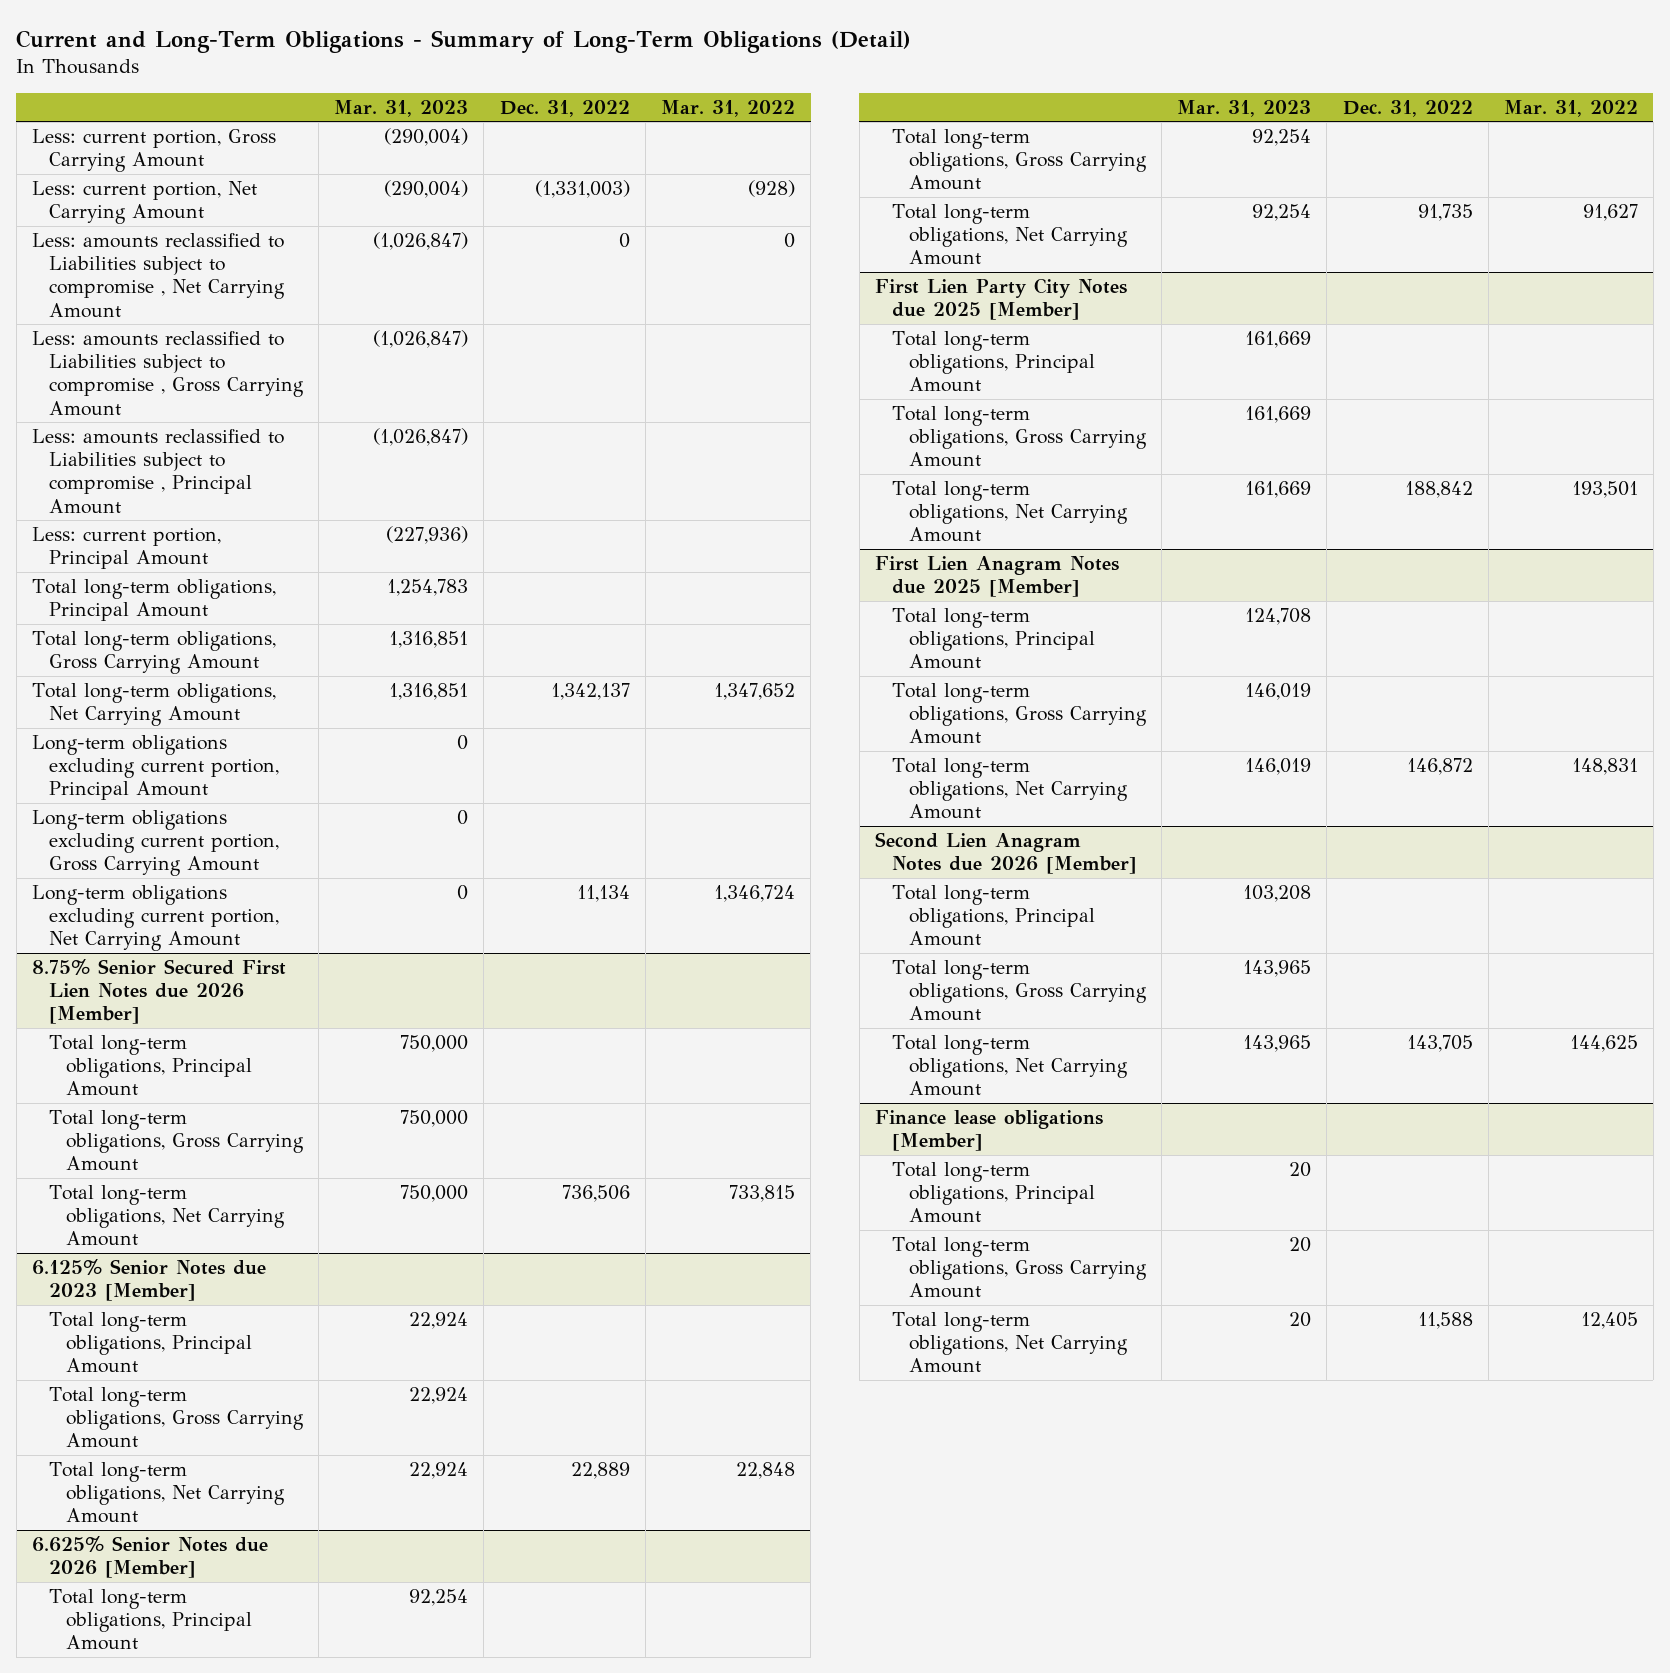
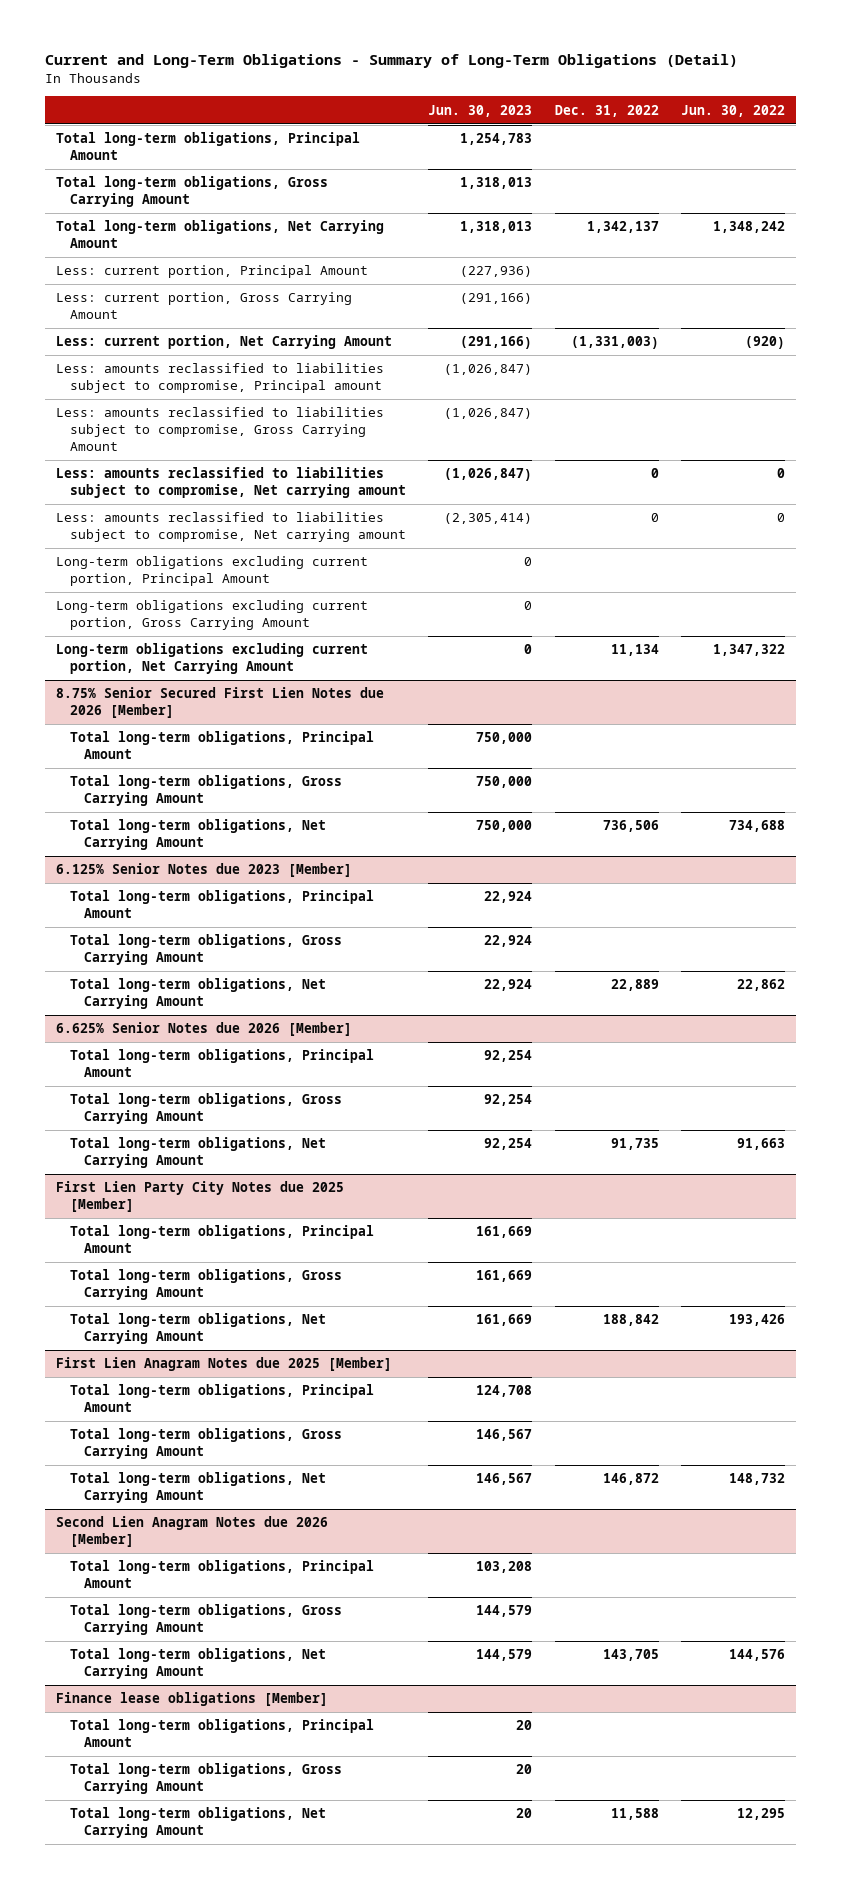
- | Mar. 31, 2023 | Dec. 31, 2022 | Mar. 31, 2022
+ | Jun. 30, 2023 | Dec. 31, 2022 | Jun. 30, 2022
- Less: amounts reclassified to Liabilities subject to compromise , Net Carrying Amount | (1,026,847) | 0 | 0
- Less: amounts reclassified to Liabilities subject to compromise , Gross Carrying Amount | (1,026,847) | |
- Less: amounts reclassified to Liabilities subject to compromise , Principal Amount | (1,026,847) | |
moved down: Less: current portion, Principal Amount | (227,936) | |
moved down: Less: current portion, Gross Carrying Amount | (291,166) | |
moved down: Less: current portion, Net Carrying Amount | (291,166) | (1,331,003) | (920)
+ Less: amounts reclassified to liabilities subject to compromise, Principal amount | (1,026,847) | |
+ Less: amounts reclassified to liabilities subject to compromise, Gross Carrying Amount | (1,026,847) | |
+ Less: amounts reclassified to liabilities subject to compromise, Net carrying amount | (1,026,847) | 0 | 0
+ Less: amounts reclassified to liabilities subject to compromise, Net carrying amount | (2,305,414) | 0 | 0

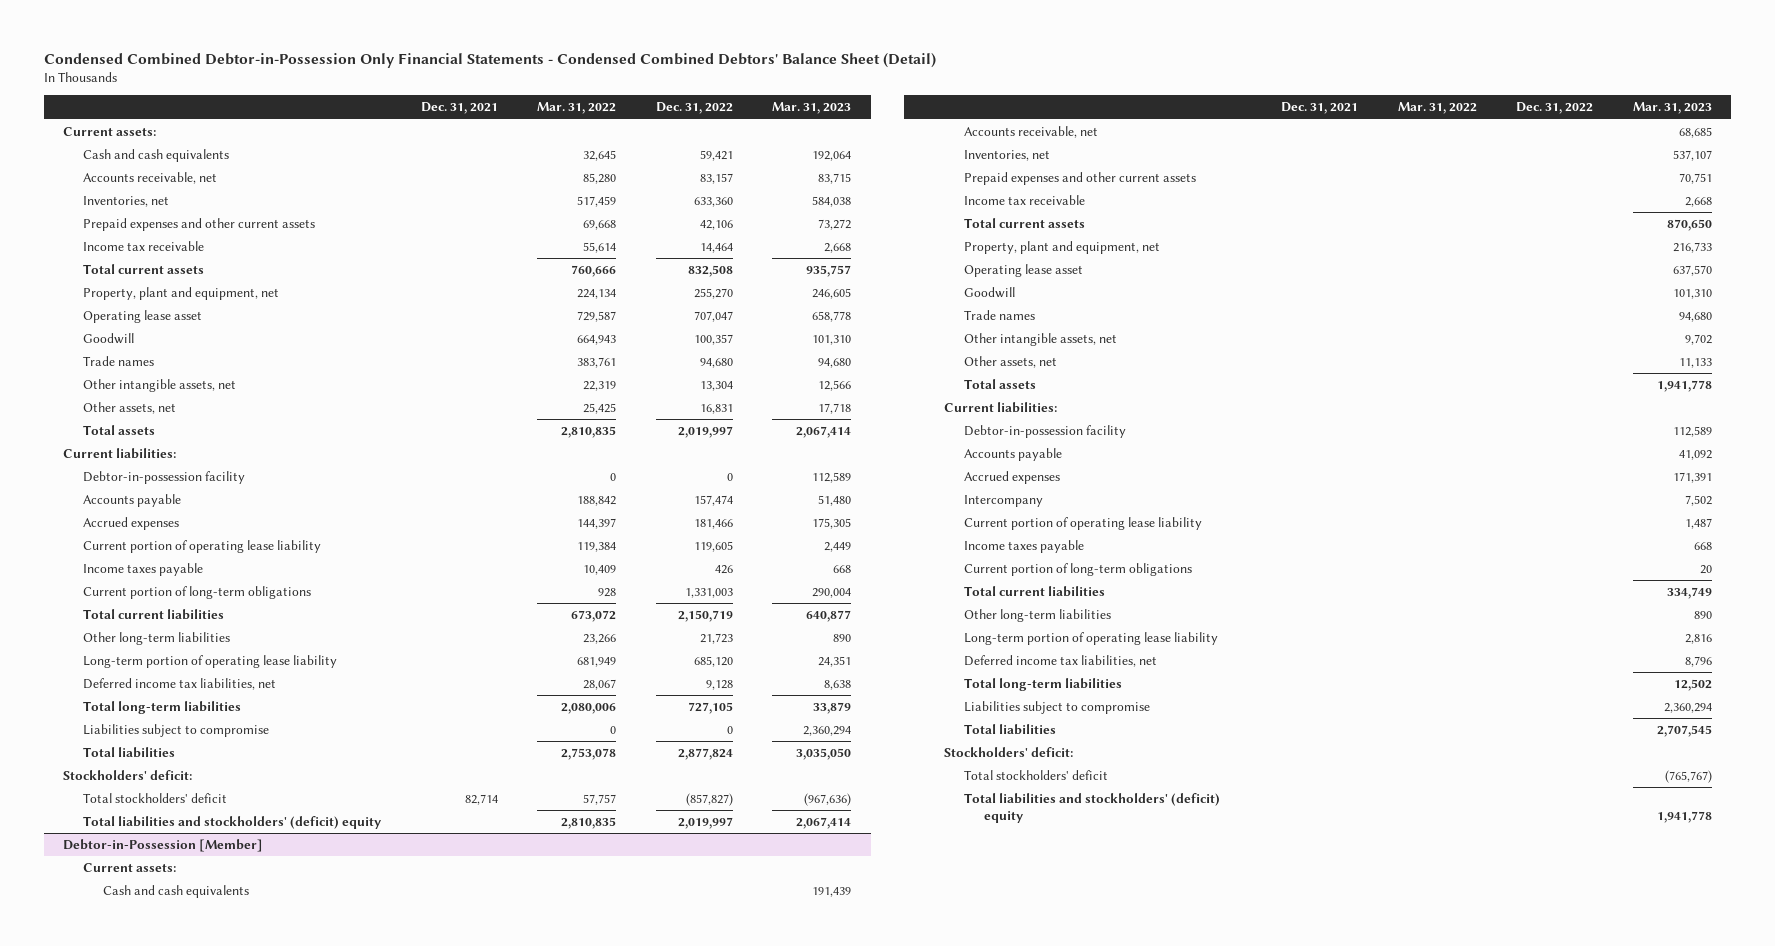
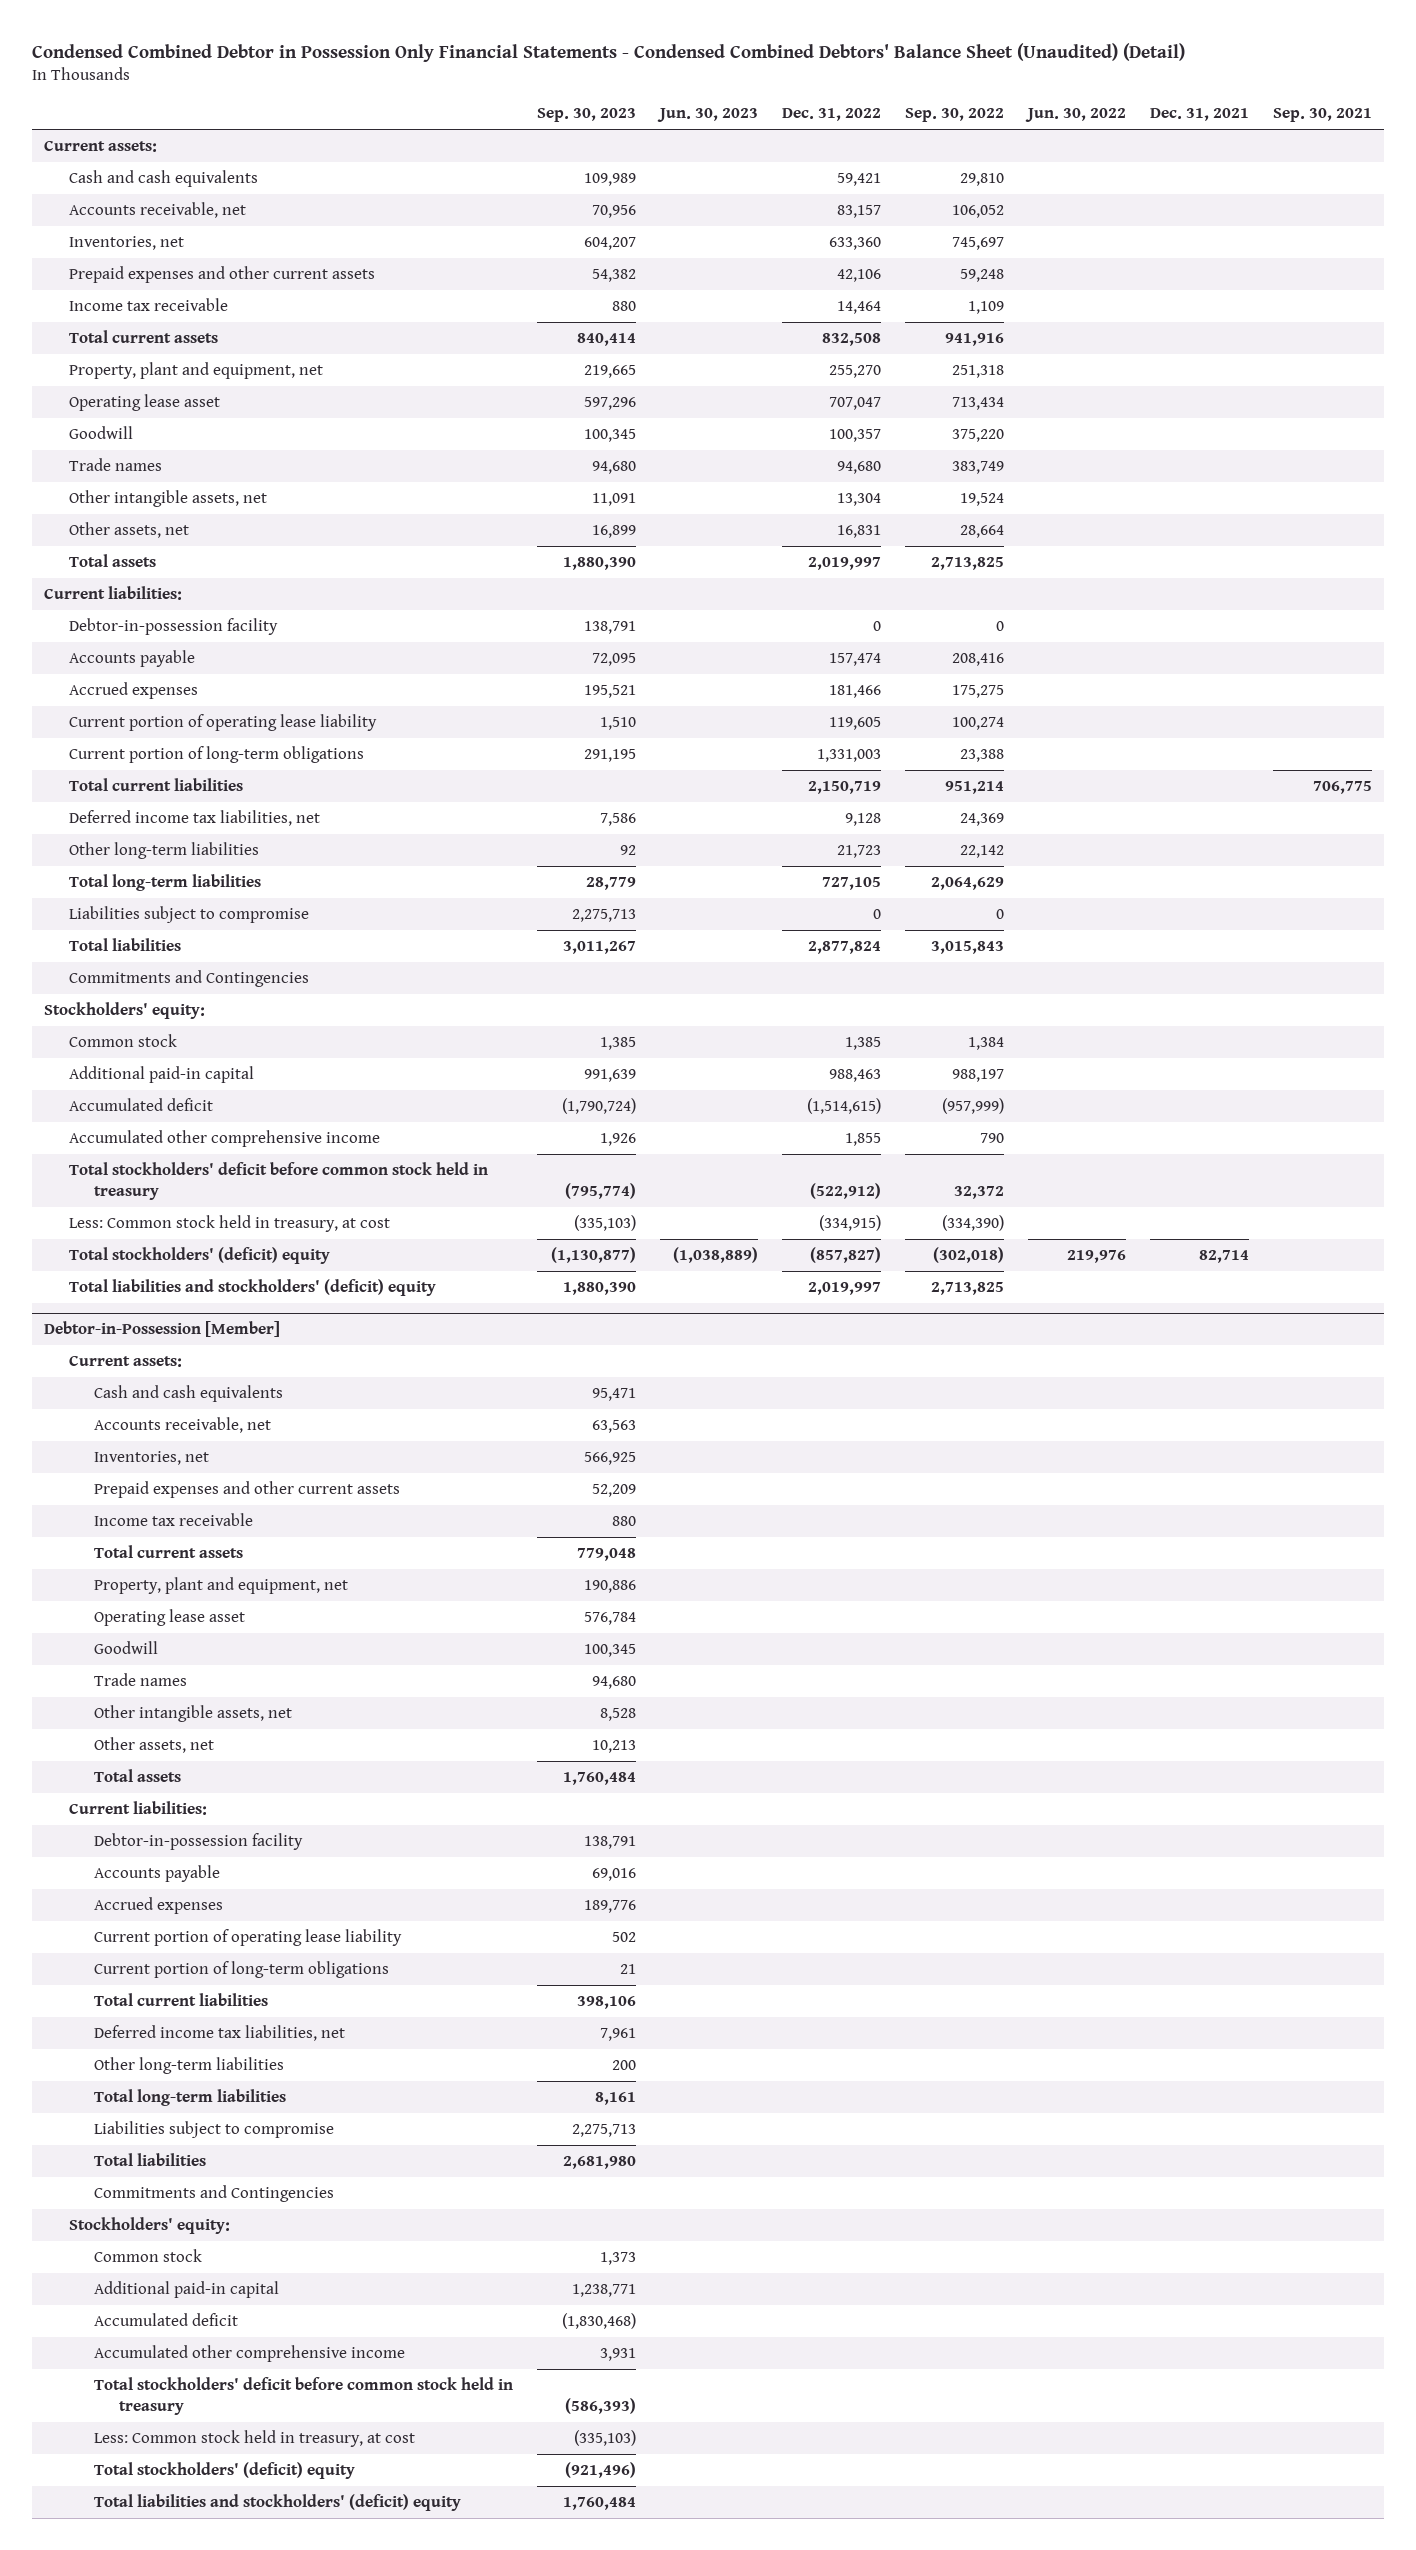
- Condensed Combined Debtor-in-Possession Only Financial Statements - Condensed Combined Debtors' Balance Sheet (Detail)
+ Condensed Combined Debtor in Possession Only Financial Statements - Condensed Combined Debtors' Balance Sheet (Unaudited) (Detail)
- | Dec. 31, 2021 | Mar. 31, 2022 | Dec. 31, 2022 | Mar. 31, 2023
+ | Sep. 30, 2023 | Jun. 30, 2023 | Dec. 31, 2022 | Sep. 30, 2022 | Jun. 30, 2022 | Dec. 31, 2021 | Sep. 30, 2021
- Income taxes payable | | 10,409 | 426 | 668
- Long-term portion of operating lease liability | | 681,949 | 685,120 | 24,351
moved down: Other long-term liabilities | 92 | | 21,723 | 22,142 | | |
- Stockholders' deficit:
- Total stockholders' deficit | 82,714 | 57,757 | (857,827) | (967,636)
+ Commitments and Contingencies
+ Stockholders' equity:
+ Common stock | 1,385 | | 1,385 | 1,384 | | |
+ Additional paid-in capital | 991,639 | | 988,463 | 988,197 | | |
+ Accumulated deficit | (1,790,724) | | (1,514,615) | (957,999) | | |
+ Accumulated other comprehensive income | 1,926 | | 1,855 | 790 | | |
+ Total stockholders' deficit before common stock held in treasury | (795,774) | | (522,912) | 32,372 | | |
+ Less: Common stock held in treasury, at cost | (335,103) | | (334,915) | (334,390) | | |
+ Total stockholders' (deficit) equity | (1,130,877) | (1,038,889) | (857,827) | (302,018) | 219,976 | 82,714 |
@ Debtor-in-Possession [Member]
- Intercompany | | | | 7,502
- Income taxes payable | | | | 668
- Long-term portion of operating lease liability | | | | 2,816
moved down: Other long-term liabilities | 200 | | | | | |
- Stockholders' deficit:
- Total stockholders' deficit | | | | (765,767)
+ Commitments and Contingencies
+ Stockholders' equity:
+ Common stock | 1,373 | | | | | |
+ Additional paid-in capital | 1,238,771 | | | | | |
+ Accumulated deficit | (1,830,468) | | | | | |
+ Accumulated other comprehensive income | 3,931 | | | | | |
+ Total stockholders' deficit before common stock held in treasury | (586,393) | | | | | |
+ Less: Common stock held in treasury, at cost | (335,103) | | | | | |
+ Total stockholders' (deficit) equity | (921,496) | | | | | |

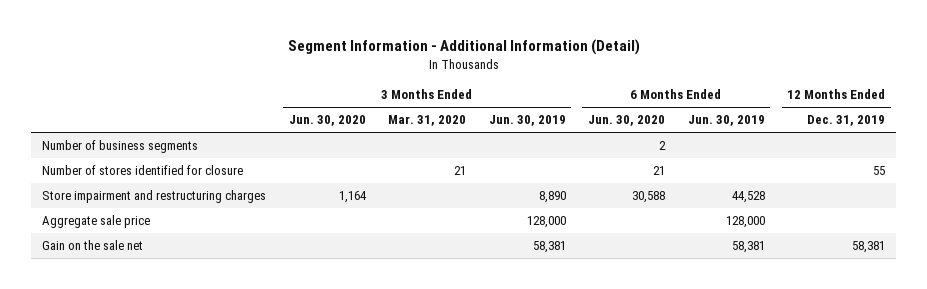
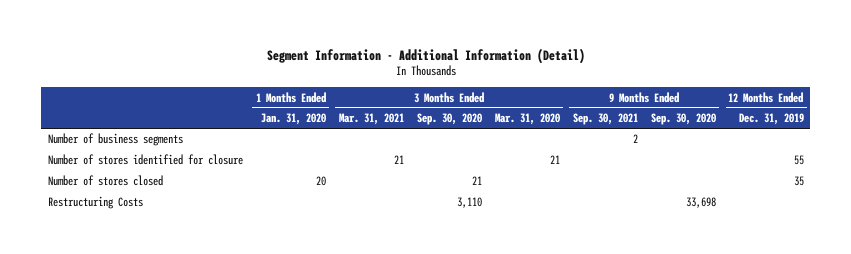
- | 3 Months Ended Jun. 30, 2020 | 3 Months Ended Mar. 31, 2020 | 3 Months Ended Jun. 30, 2019 | 6 Months Ended Jun. 30, 2020 | 6 Months Ended Jun. 30, 2019 | 12 Months Ended Dec. 31, 2019
+ | 1 Months Ended Jan. 31, 2020 | 3 Months Ended Mar. 31, 2021 | 3 Months Ended Sep. 30, 2020 | 3 Months Ended Mar. 31, 2020 | 9 Months Ended Sep. 30, 2021 | 9 Months Ended Sep. 30, 2020 | 12 Months Ended Dec. 31, 2019
- Store impairment and restructuring charges | 1,164 | | 8,890 | 30,588 | 44,528 |
- Aggregate sale price | | | 128,000 | | 128,000 |
- Gain on the sale net | | | 58,381 | | 58,381 | 58,381
+ Number of stores closed | 20 | | 21 | | | | 35
+ Restructuring Costs | | | 3,110 | | | 33,698 |

